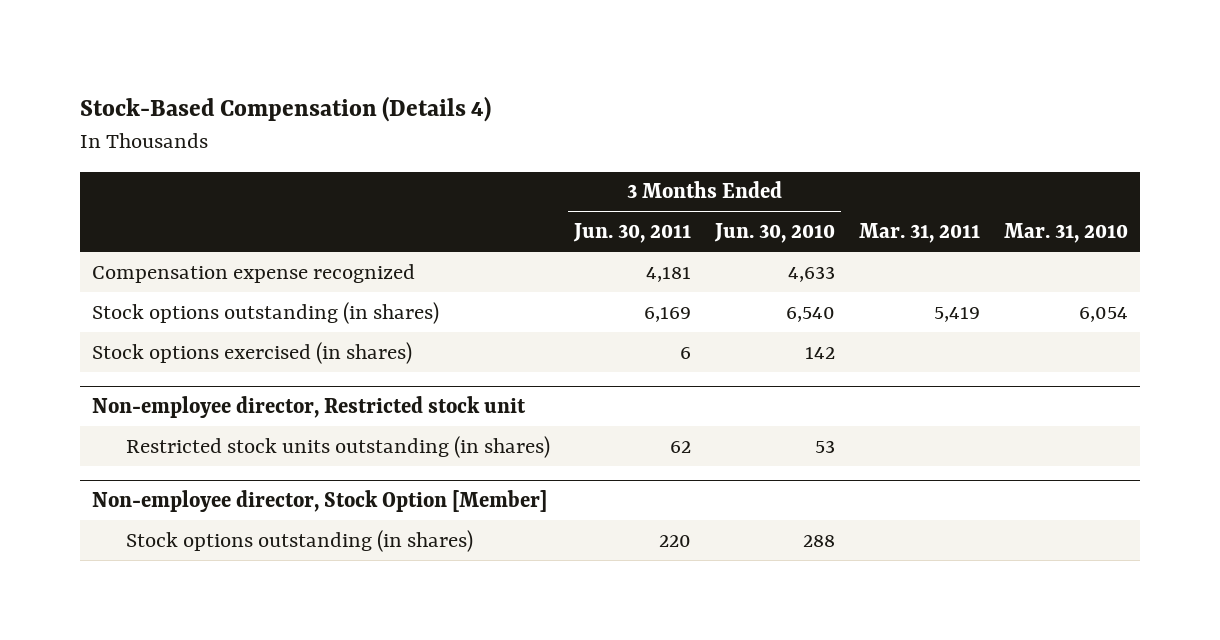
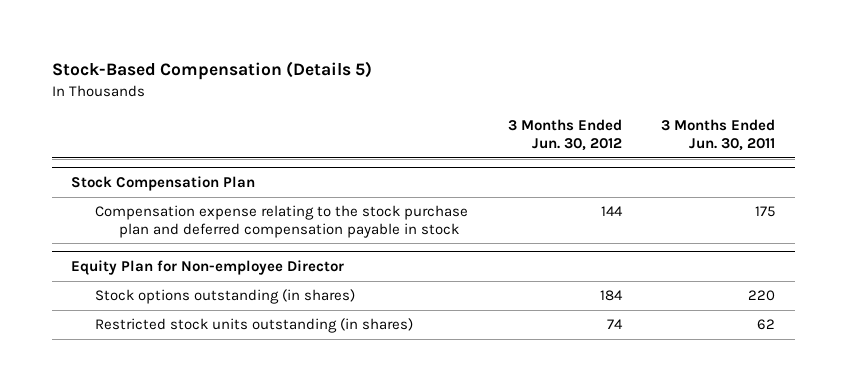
- Stock-Based Compensation (Details 4)
+ Stock-Based Compensation (Details 5)
- | 3 Months Ended Jun. 30, 2011 | 3 Months Ended Jun. 30, 2010 | Mar. 31, 2011 | Mar. 31, 2010
+ | 3 Months Ended Jun. 30, 2012 | 3 Months Ended Jun. 30, 2011
- Compensation expense recognized | 4,181 | 4,633 | |
- Stock options outstanding (in shares) | 6,169 | 6,540 | 5,419 | 6,054
- Stock options exercised (in shares) | 6 | 142 | |
- Non-employee director, Restricted stock unit
- Restricted stock units outstanding (in shares) | 62 | 53 | |
- Non-employee director, Stock Option [Member]
+ Stock Compensation Plan
+ Compensation expense relating to the stock purchase plan and deferred compensation payable in stock | 144 | 175
+ Equity Plan for Non-employee Director
+ Restricted stock units outstanding (in shares) | 74 | 62

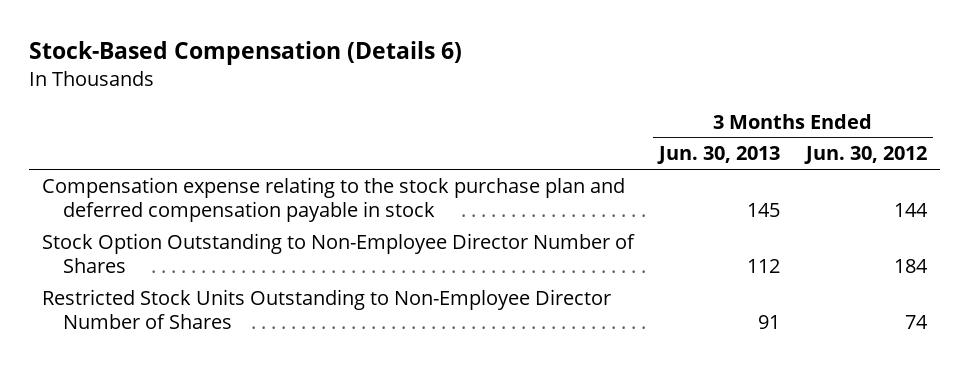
- Stock-Based Compensation (Details 5)
+ Stock-Based Compensation (Details 6)
- | 3 Months Ended Jun. 30, 2012 | 3 Months Ended Jun. 30, 2011
+ | 3 Months Ended Jun. 30, 2013 | 3 Months Ended Jun. 30, 2012
- Stock Compensation Plan
- Equity Plan for Non-employee Director
- Stock options outstanding (in shares) | 184 | 220
- Restricted stock units outstanding (in shares) | 74 | 62
+ Stock Option Outstanding to Non-Employee Director Number of Shares | 112 | 184
+ Restricted Stock Units Outstanding to Non-Employee Director Number of Shares | 91 | 74

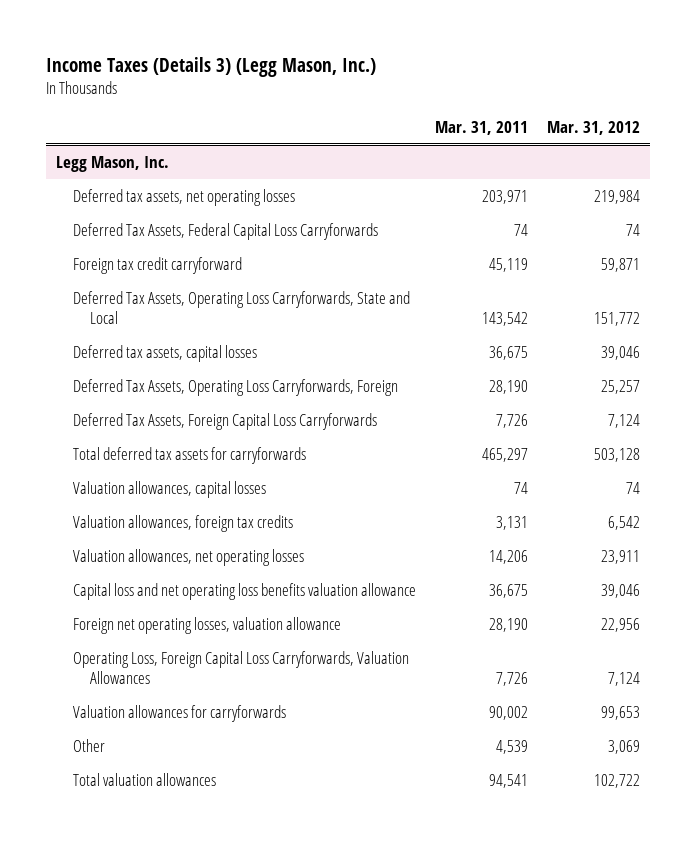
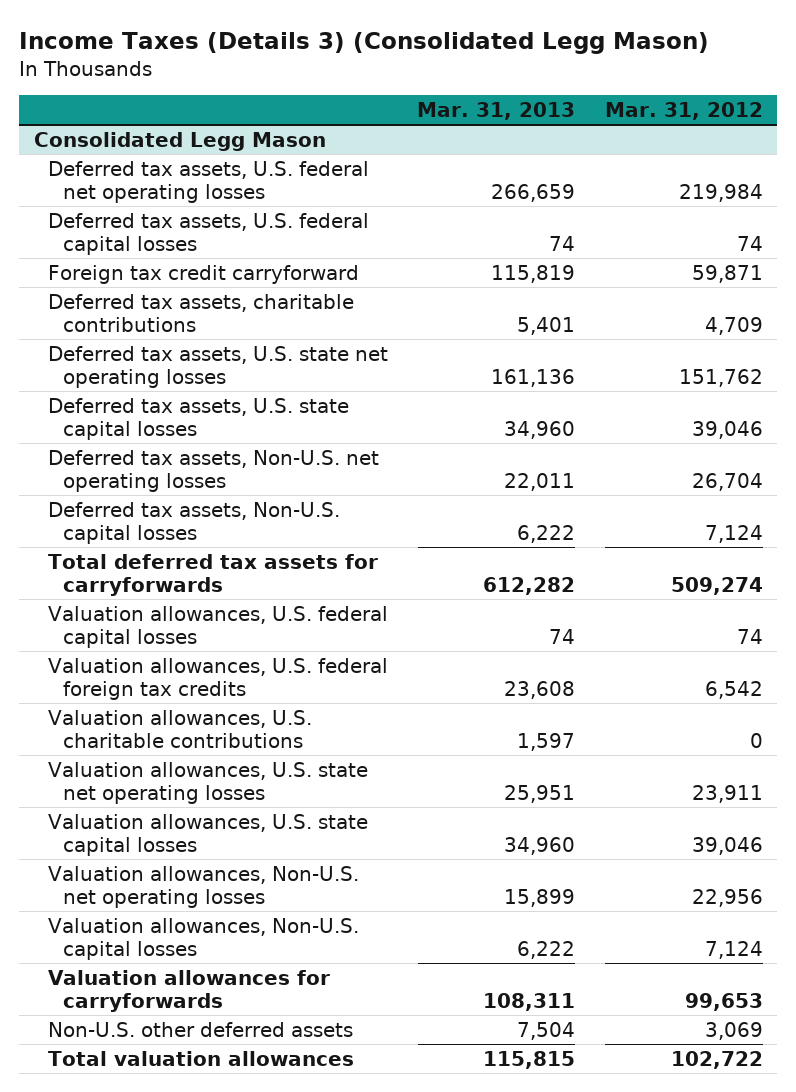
- Income Taxes (Details 3) (Legg Mason, Inc.)
+ Income Taxes (Details 3) (Consolidated Legg Mason)
- | Mar. 31, 2011 | Mar. 31, 2012
+ | Mar. 31, 2013 | Mar. 31, 2012
- Legg Mason, Inc.
- Deferred tax assets, net operating losses | 203,971 | 219,984
- Deferred Tax Assets, Federal Capital Loss Carryforwards | 74 | 74
+ Consolidated Legg Mason
+ Deferred tax assets, U.S. federal net operating losses | 266,659 | 219,984
+ Deferred tax assets, U.S. federal capital losses | 74 | 74
- Deferred Tax Assets, Operating Loss Carryforwards, State and Local | 143,542 | 151,772
- Deferred tax assets, capital losses | 36,675 | 39,046
- Deferred Tax Assets, Operating Loss Carryforwards, Foreign | 28,190 | 25,257
- Deferred Tax Assets, Foreign Capital Loss Carryforwards | 7,726 | 7,124
- Total deferred tax assets for carryforwards | 465,297 | 503,128
- Valuation allowances, capital losses | 74 | 74
- Valuation allowances, foreign tax credits | 3,131 | 6,542
- Valuation allowances, net operating losses | 14,206 | 23,911
- Capital loss and net operating loss benefits valuation allowance | 36,675 | 39,046
- Foreign net operating losses, valuation allowance | 28,190 | 22,956
- Operating Loss, Foreign Capital Loss Carryforwards, Valuation Allowances | 7,726 | 7,124
+ Deferred tax assets, charitable contributions | 5,401 | 4,709
+ Deferred tax assets, U.S. state net operating losses | 161,136 | 151,762
+ Deferred tax assets, U.S. state capital losses | 34,960 | 39,046
+ Deferred tax assets, Non-U.S. net operating losses | 22,011 | 26,704
+ Deferred tax assets, Non-U.S. capital losses | 6,222 | 7,124
+ Total deferred tax assets for carryforwards | 612,282 | 509,274
+ Valuation allowances, U.S. federal capital losses | 74 | 74
+ Valuation allowances, U.S. federal foreign tax credits | 23,608 | 6,542
+ Valuation allowances, U.S. charitable contributions | 1,597 | 0
+ Valuation allowances, U.S. state net operating losses | 25,951 | 23,911
+ Valuation allowances, U.S. state capital losses | 34,960 | 39,046
+ Valuation allowances, Non-U.S. net operating losses | 15,899 | 22,956
+ Valuation allowances, Non-U.S. capital losses | 6,222 | 7,124
- Other | 4,539 | 3,069
+ Non-U.S. other deferred assets | 7,504 | 3,069

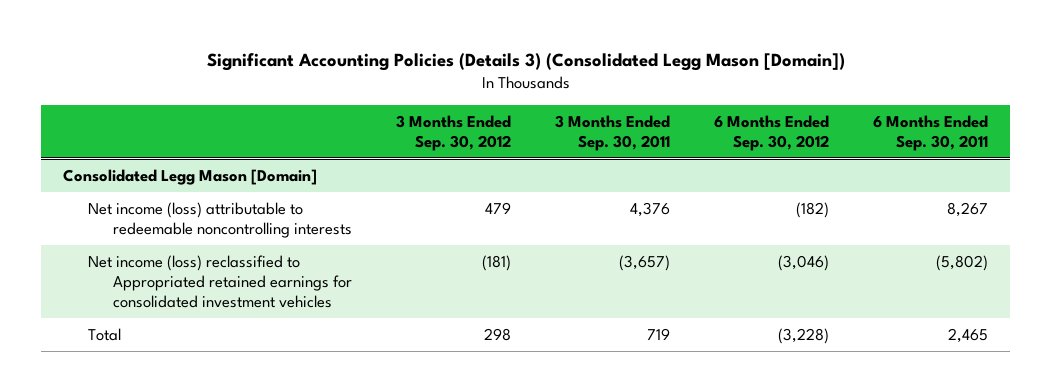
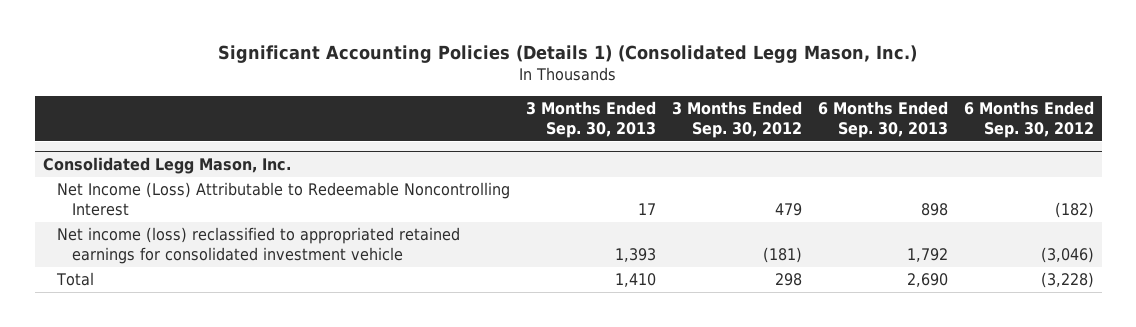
- Significant Accounting Policies (Details 3) (Consolidated Legg Mason [Domain])
+ Significant Accounting Policies (Details 1) (Consolidated Legg Mason, Inc.)
- | 3 Months Ended Sep. 30, 2012 | 3 Months Ended Sep. 30, 2011 | 6 Months Ended Sep. 30, 2012 | 6 Months Ended Sep. 30, 2011
+ | 3 Months Ended Sep. 30, 2013 | 3 Months Ended Sep. 30, 2012 | 6 Months Ended Sep. 30, 2013 | 6 Months Ended Sep. 30, 2012
- Consolidated Legg Mason [Domain]
- Net income (loss) attributable to redeemable noncontrolling interests | 479 | 4,376 | (182) | 8,267
- Net income (loss) reclassified to Appropriated retained earnings for consolidated investment vehicles | (181) | (3,657) | (3,046) | (5,802)
+ Consolidated Legg Mason, Inc.
+ Net Income (Loss) Attributable to Redeemable Noncontrolling Interest | 17 | 479 | 898 | (182)
+ Net income (loss) reclassified to appropriated retained earnings for consolidated investment vehicle | 1,393 | (181) | 1,792 | (3,046)

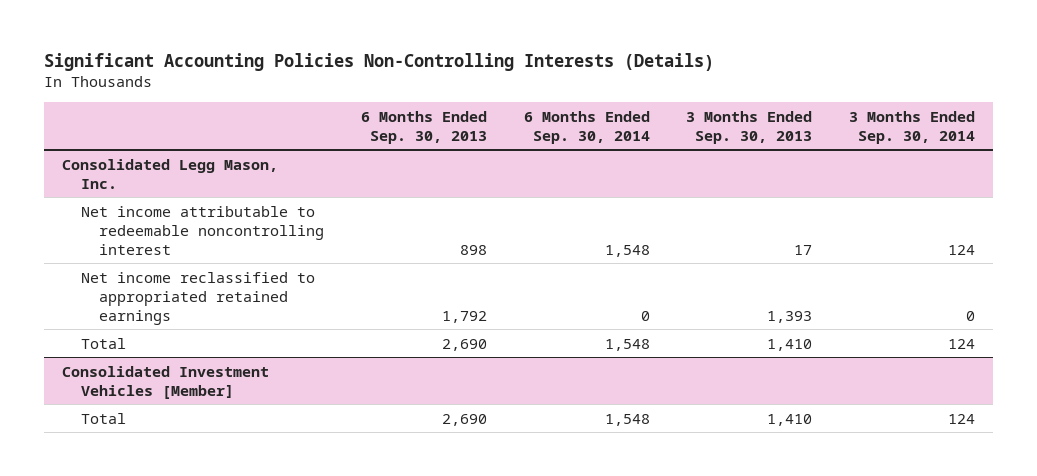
- Significant Accounting Policies (Details 1) (Consolidated Legg Mason, Inc.)
+ Significant Accounting Policies Non-Controlling Interests (Details)
- | 3 Months Ended Sep. 30, 2013 | 3 Months Ended Sep. 30, 2012 | 6 Months Ended Sep. 30, 2013 | 6 Months Ended Sep. 30, 2012
+ | 6 Months Ended Sep. 30, 2013 | 6 Months Ended Sep. 30, 2014 | 3 Months Ended Sep. 30, 2013 | 3 Months Ended Sep. 30, 2014
@ Consolidated Legg Mason, Inc.
- Net Income (Loss) Attributable to Redeemable Noncontrolling Interest | 17 | 479 | 898 | (182)
- Net income (loss) reclassified to appropriated retained earnings for consolidated investment vehicle | 1,393 | (181) | 1,792 | (3,046)
+ Net income attributable to redeemable noncontrolling interest | 898 | 1,548 | 17 | 124
+ Net income reclassified to appropriated retained earnings | 1,792 | 0 | 1,393 | 0
+ Consolidated Investment Vehicles [Member]
+ Total | 2,690 | 1,548 | 1,410 | 124

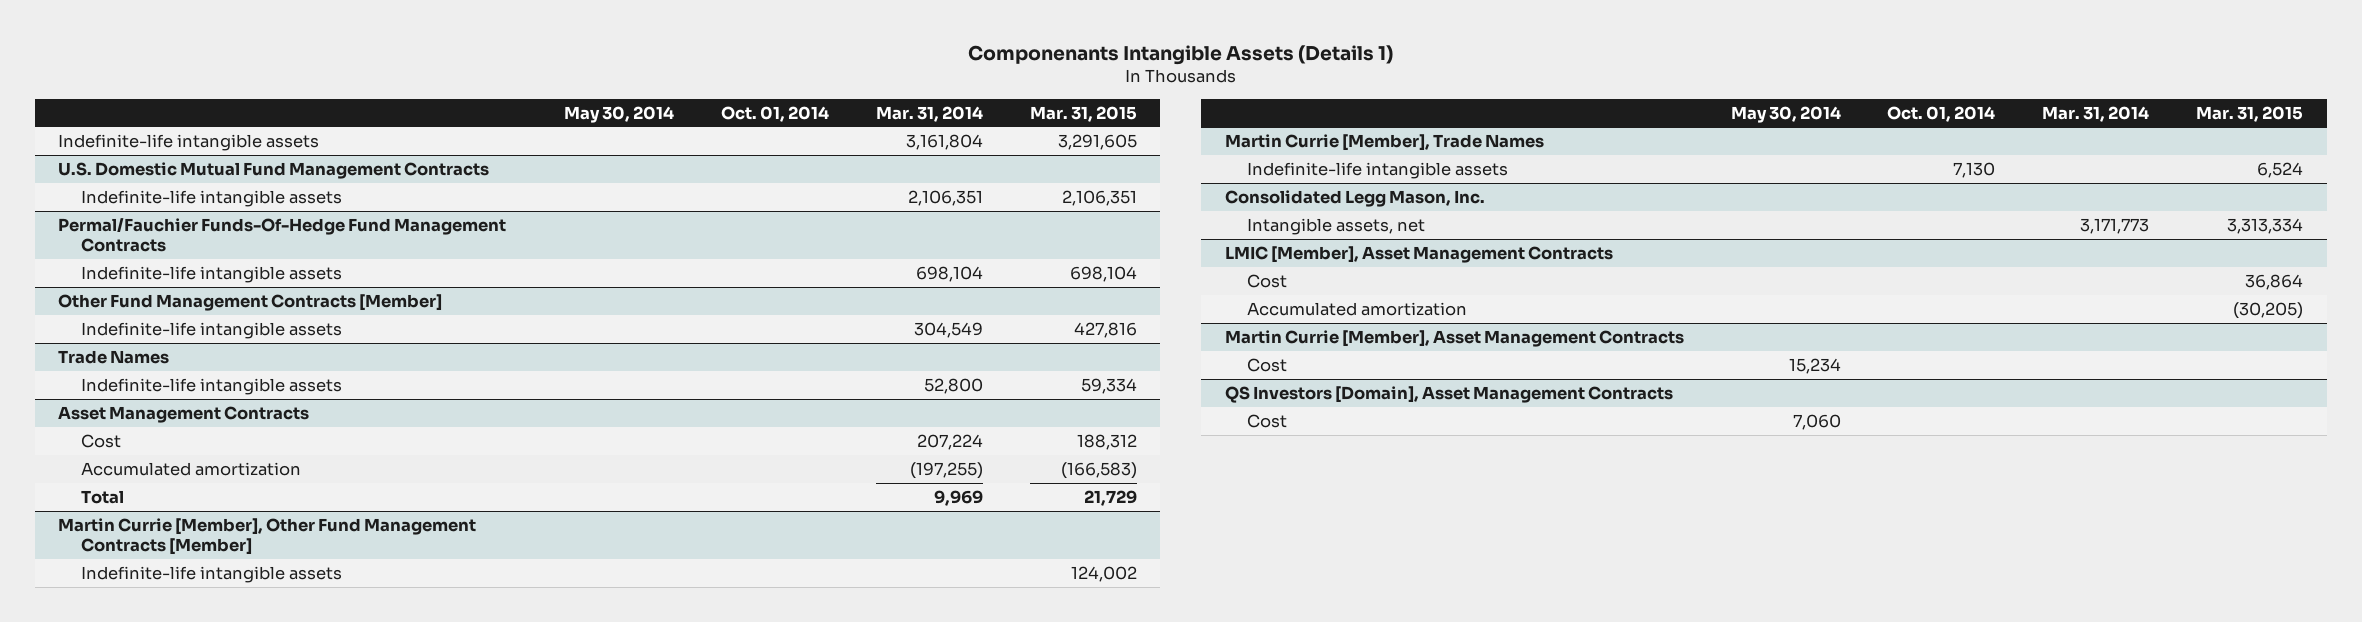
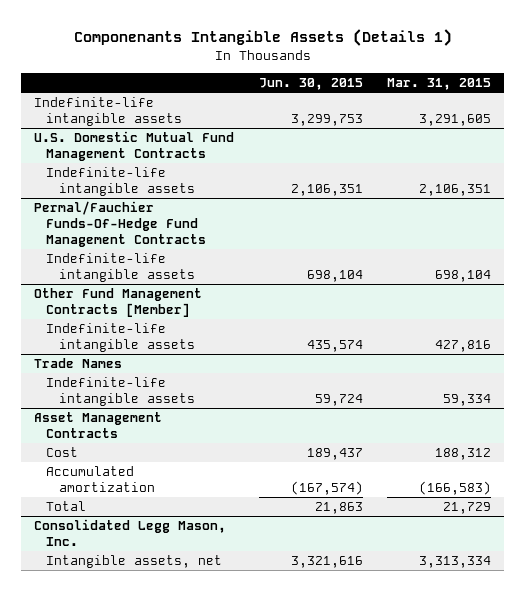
- | May 30, 2014 | Oct. 01, 2014 | Mar. 31, 2014 | Mar. 31, 2015
+ | Jun. 30, 2015 | Mar. 31, 2015
- Martin Currie [Member], Other Fund Management Contracts [Member]
- Indefinite-life intangible assets | | | | 124,002
- Martin Currie [Member], Trade Names
- Indefinite-life intangible assets | | 7,130 | | 6,524
- LMIC [Member], Asset Management Contracts
- Cost | | | | 36,864
- Accumulated amortization | | | | (30,205)
- Martin Currie [Member], Asset Management Contracts
- Cost | 15,234 | | |
- QS Investors [Domain], Asset Management Contracts
- Cost | 7,060 | | |

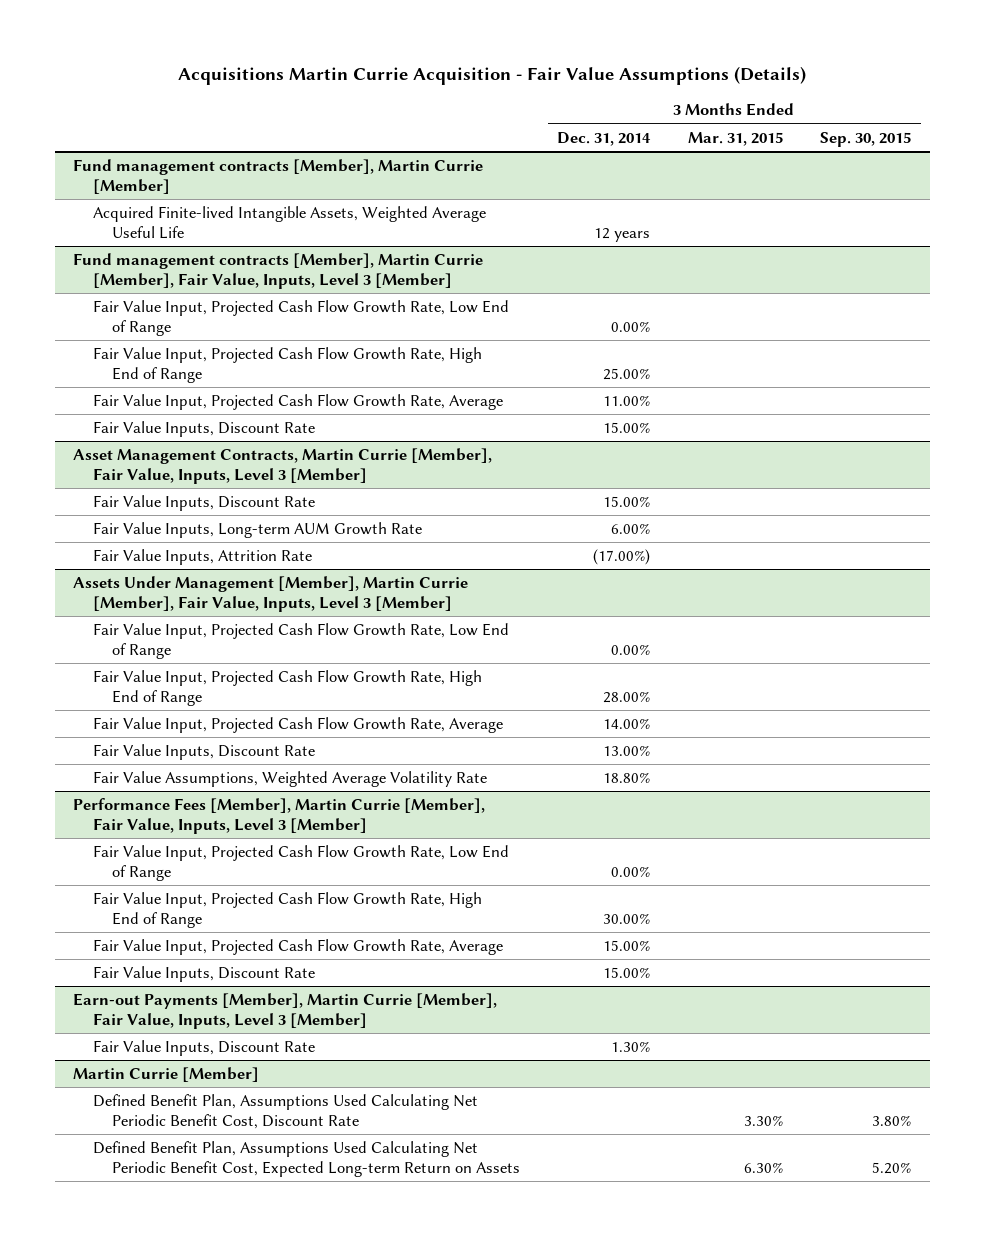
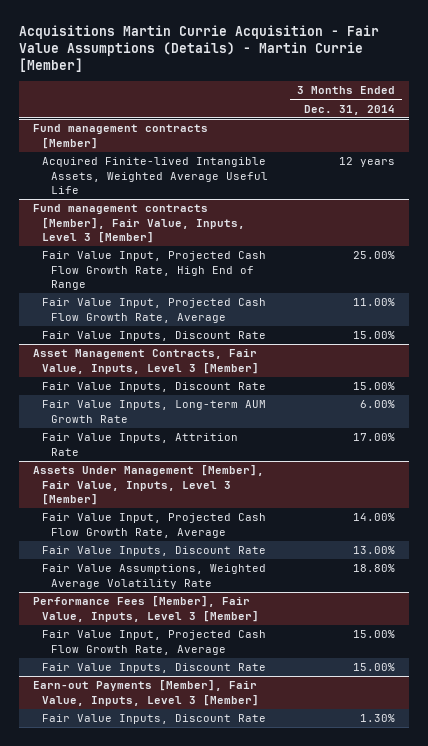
- Acquisitions Martin Currie Acquisition - Fair Value Assumptions (Details)
+ Acquisitions Martin Currie Acquisition - Fair Value Assumptions (Details) - Martin Currie [Member]
- | 3 Months Ended Dec. 31, 2014 | 3 Months Ended Mar. 31, 2015 | 3 Months Ended Sep. 30, 2015
+ | 3 Months Ended Dec. 31, 2014
- Fund management contracts [Member], Martin Currie [Member]
+ Fund management contracts [Member]
- Fund management contracts [Member], Martin Currie [Member], Fair Value, Inputs, Level 3 [Member]
- Fair Value Input, Projected Cash Flow Growth Rate, Low End of Range | 0.00% | |
+ Fund management contracts [Member], Fair Value, Inputs, Level 3 [Member]
- Asset Management Contracts, Martin Currie [Member], Fair Value, Inputs, Level 3 [Member]
+ Asset Management Contracts, Fair Value, Inputs, Level 3 [Member]
- Fair Value Inputs, Attrition Rate | (17.00%) | |
- Assets Under Management [Member], Martin Currie [Member], Fair Value, Inputs, Level 3 [Member]
- Fair Value Input, Projected Cash Flow Growth Rate, Low End of Range | 0.00% | |
- Fair Value Input, Projected Cash Flow Growth Rate, High End of Range | 28.00% | |
+ Fair Value Inputs, Attrition Rate | 17.00%
+ Assets Under Management [Member], Fair Value, Inputs, Level 3 [Member]
- Performance Fees [Member], Martin Currie [Member], Fair Value, Inputs, Level 3 [Member]
- Fair Value Input, Projected Cash Flow Growth Rate, Low End of Range | 0.00% | |
- Fair Value Input, Projected Cash Flow Growth Rate, High End of Range | 30.00% | |
+ Performance Fees [Member], Fair Value, Inputs, Level 3 [Member]
- Earn-out Payments [Member], Martin Currie [Member], Fair Value, Inputs, Level 3 [Member]
+ Earn-out Payments [Member], Fair Value, Inputs, Level 3 [Member]
- Martin Currie [Member]
- Defined Benefit Plan, Assumptions Used Calculating Net Periodic Benefit Cost, Discount Rate | | 3.30% | 3.80%
- Defined Benefit Plan, Assumptions Used Calculating Net Periodic Benefit Cost, Expected Long-term Return on Assets | | 6.30% | 5.20%

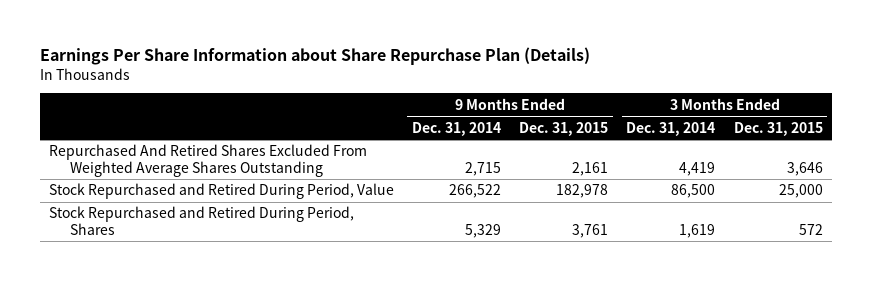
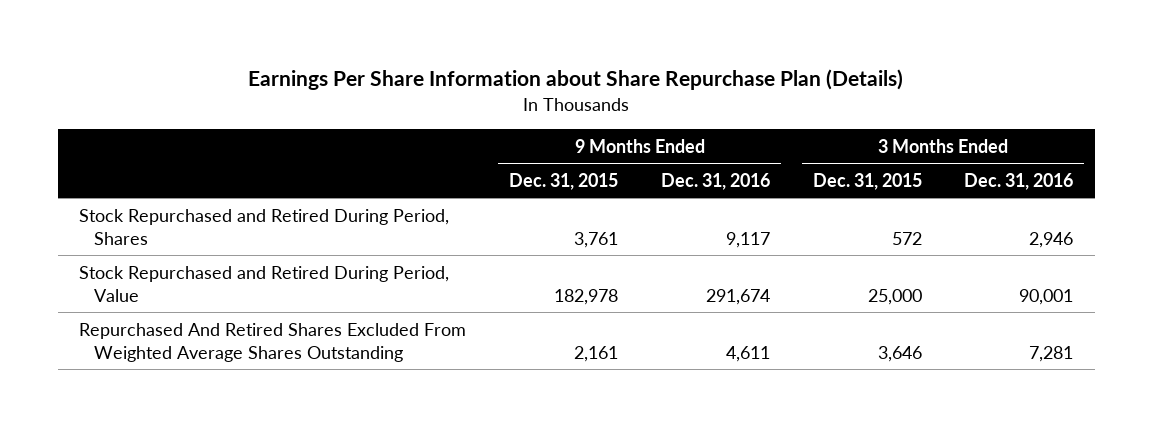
- | 9 Months Ended Dec. 31, 2014 | 9 Months Ended Dec. 31, 2015 | 3 Months Ended Dec. 31, 2014 | 3 Months Ended Dec. 31, 2015
+ | 9 Months Ended Dec. 31, 2015 | 9 Months Ended Dec. 31, 2016 | 3 Months Ended Dec. 31, 2015 | 3 Months Ended Dec. 31, 2016
moved down: Stock Repurchased and Retired During Period, Value | 182,978 | 291,674 | 25,000 | 90,001
moved down: Repurchased And Retired Shares Excluded From Weighted Average Shares Outstanding | 2,161 | 4,611 | 3,646 | 7,281

